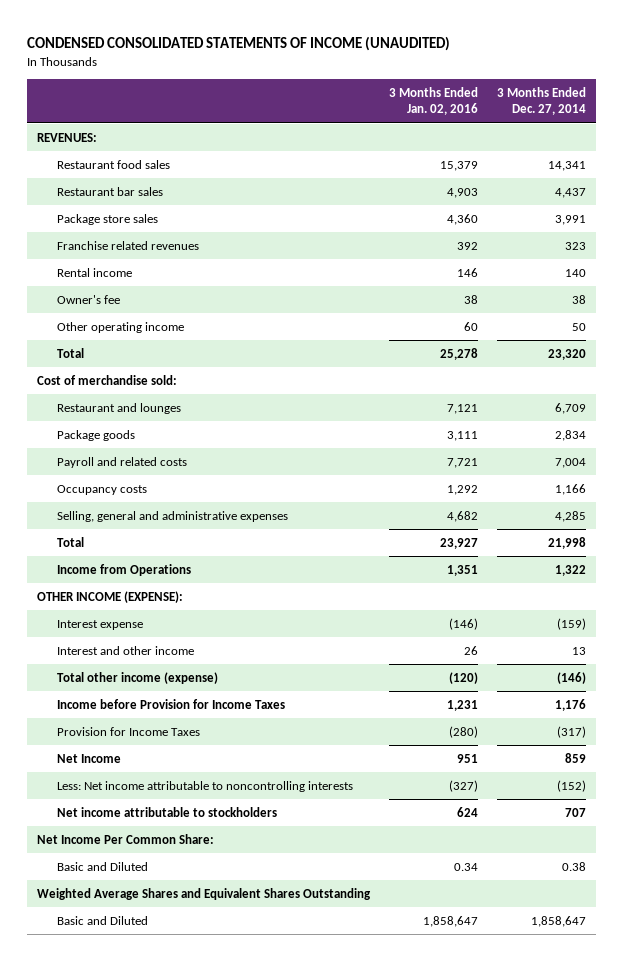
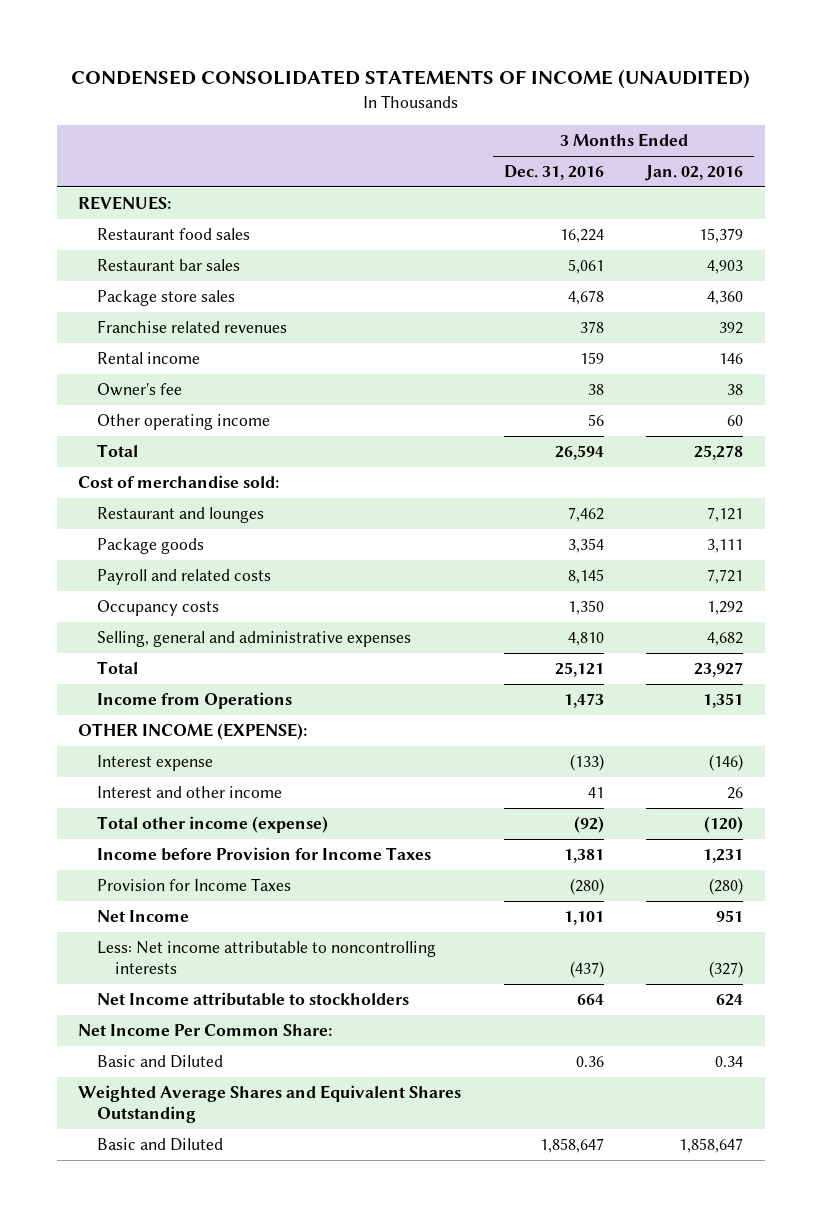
- | 3 Months Ended Jan. 02, 2016 | 3 Months Ended Dec. 27, 2014
+ | 3 Months Ended Dec. 31, 2016 | 3 Months Ended Jan. 02, 2016
- Net income attributable to stockholders | 624 | 707
+ Net Income attributable to stockholders | 664 | 624

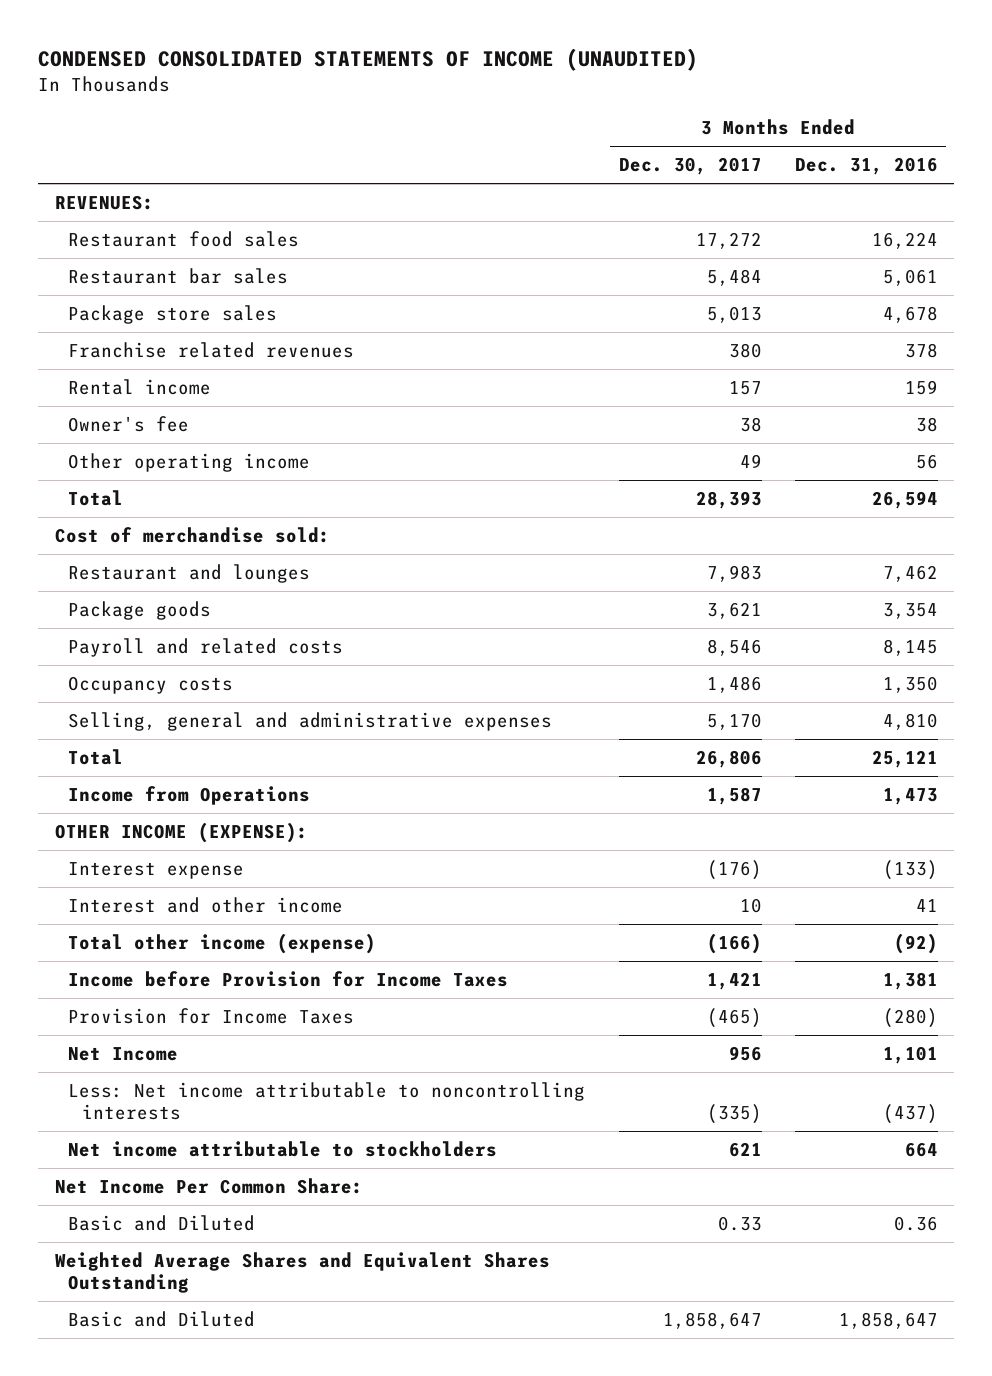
- | 3 Months Ended Dec. 31, 2016 | 3 Months Ended Jan. 02, 2016
+ | 3 Months Ended Dec. 30, 2017 | 3 Months Ended Dec. 31, 2016
- Net Income attributable to stockholders | 664 | 624
+ Net income attributable to stockholders | 621 | 664

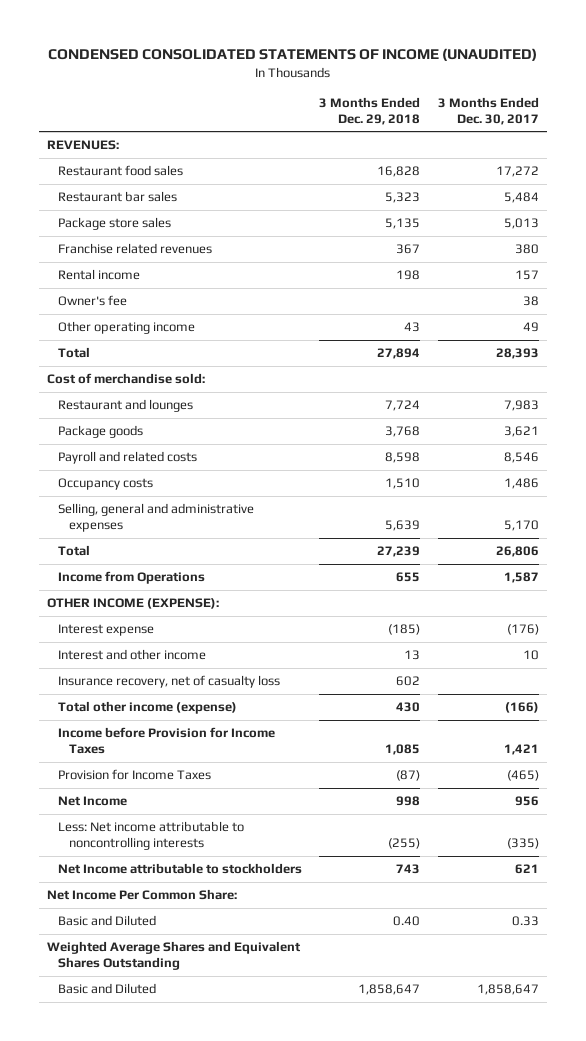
- | 3 Months Ended Dec. 30, 2017 | 3 Months Ended Dec. 31, 2016
+ | 3 Months Ended Dec. 29, 2018 | 3 Months Ended Dec. 30, 2017
+ Insurance recovery, net of casualty loss | 602 |
- Net income attributable to stockholders | 621 | 664
+ Net Income attributable to stockholders | 743 | 621

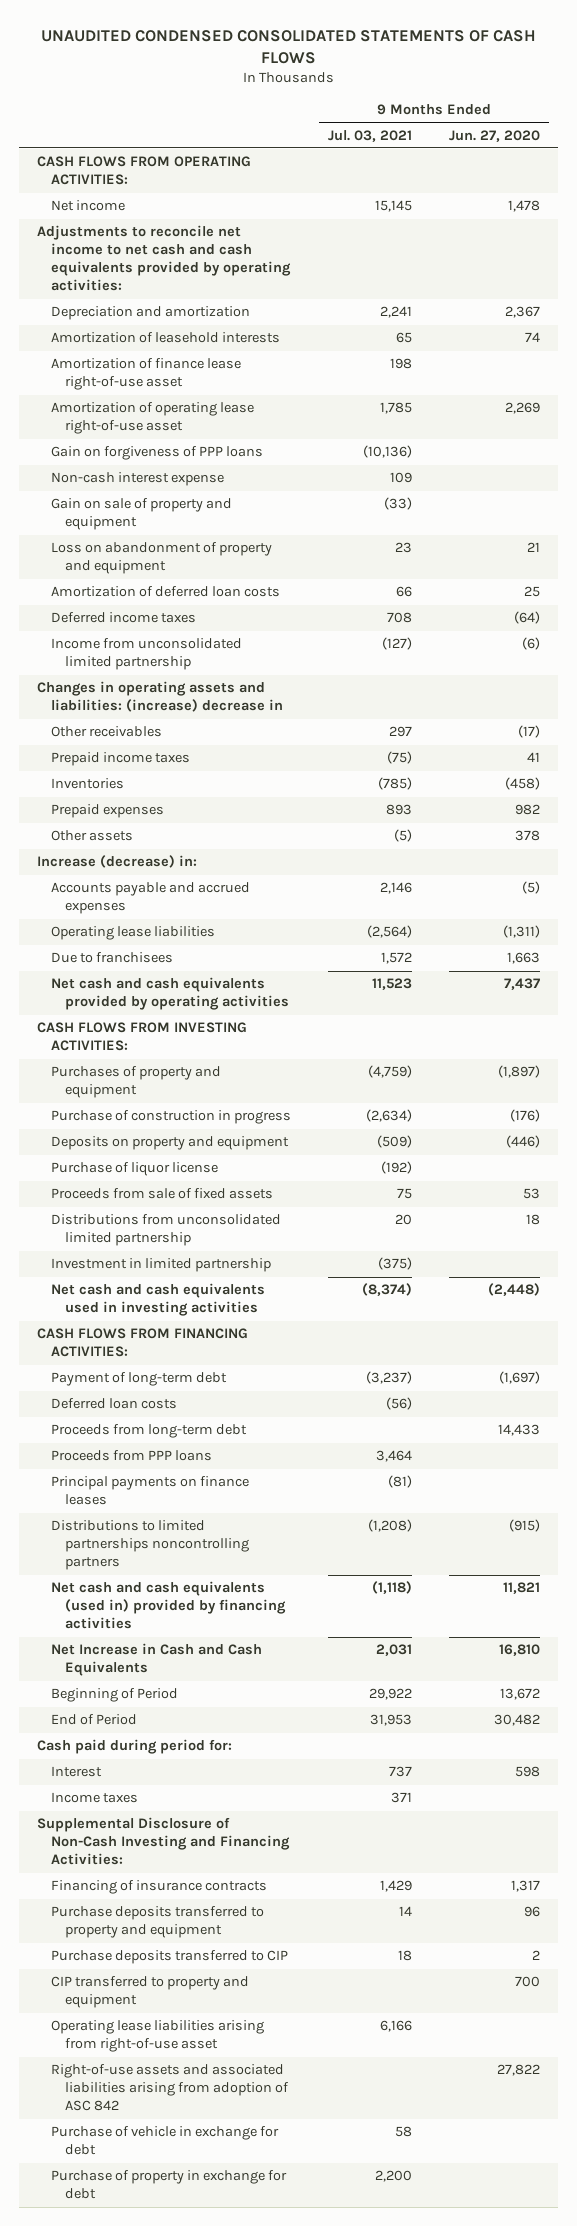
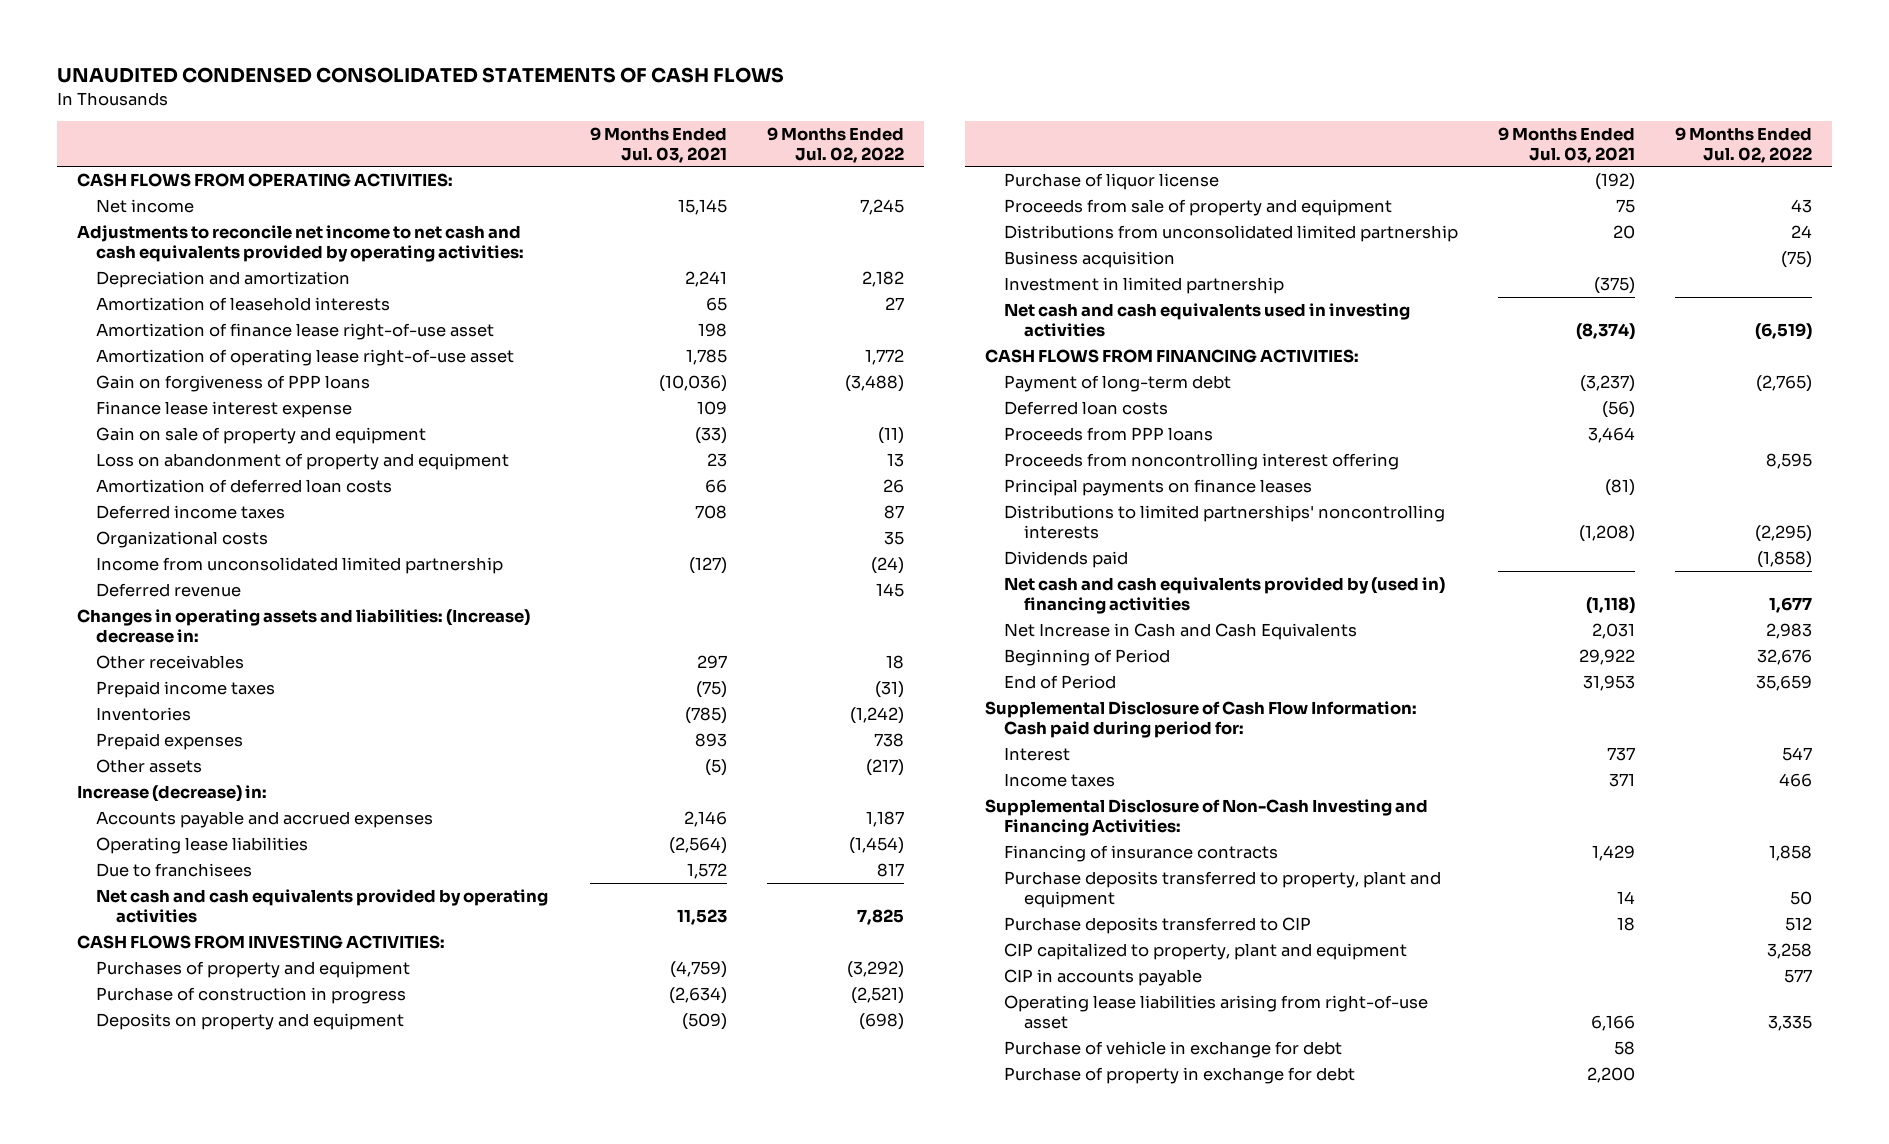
- | 9 Months Ended Jul. 03, 2021 | 9 Months Ended Jun. 27, 2020
+ | 9 Months Ended Jul. 03, 2021 | 9 Months Ended Jul. 02, 2022
- Gain on forgiveness of PPP loans | (10,136) |
- Non-cash interest expense | 109 |
+ Gain on forgiveness of PPP loans | (10,036) | (3,488)
+ Finance lease interest expense | 109 |
+ Organizational costs | | 35
- Changes in operating assets and liabilities: (increase) decrease in
+ Deferred revenue | | 145
+ Changes in operating assets and liabilities: (Increase) decrease in:
- Proceeds from sale of fixed assets | 75 | 53
+ Proceeds from sale of property and equipment | 75 | 43
+ Business acquisition | | (75)
- Proceeds from long-term debt | | 14,433
+ Proceeds from noncontrolling interest offering | | 8,595
- Distributions to limited partnerships noncontrolling partners | (1,208) | (915)
- Net cash and cash equivalents (used in) provided by financing activities | (1,118) | 11,821
+ Distributions to limited partnerships' noncontrolling interests | (1,208) | (2,295)
+ Dividends paid | | (1,858)
+ Net cash and cash equivalents provided by (used in) financing activities | (1,118) | 1,677
- Cash paid during period for:
+ Supplemental Disclosure of Cash Flow Information: Cash paid during period for:
- Purchase deposits transferred to property and equipment | 14 | 96
+ Purchase deposits transferred to property, plant and equipment | 14 | 50
- CIP transferred to property and equipment | | 700
+ CIP capitalized to property, plant and equipment | | 3,258
+ CIP in accounts payable | | 577
- Right-of-use assets and associated liabilities arising from adoption of ASC 842 | | 27,822

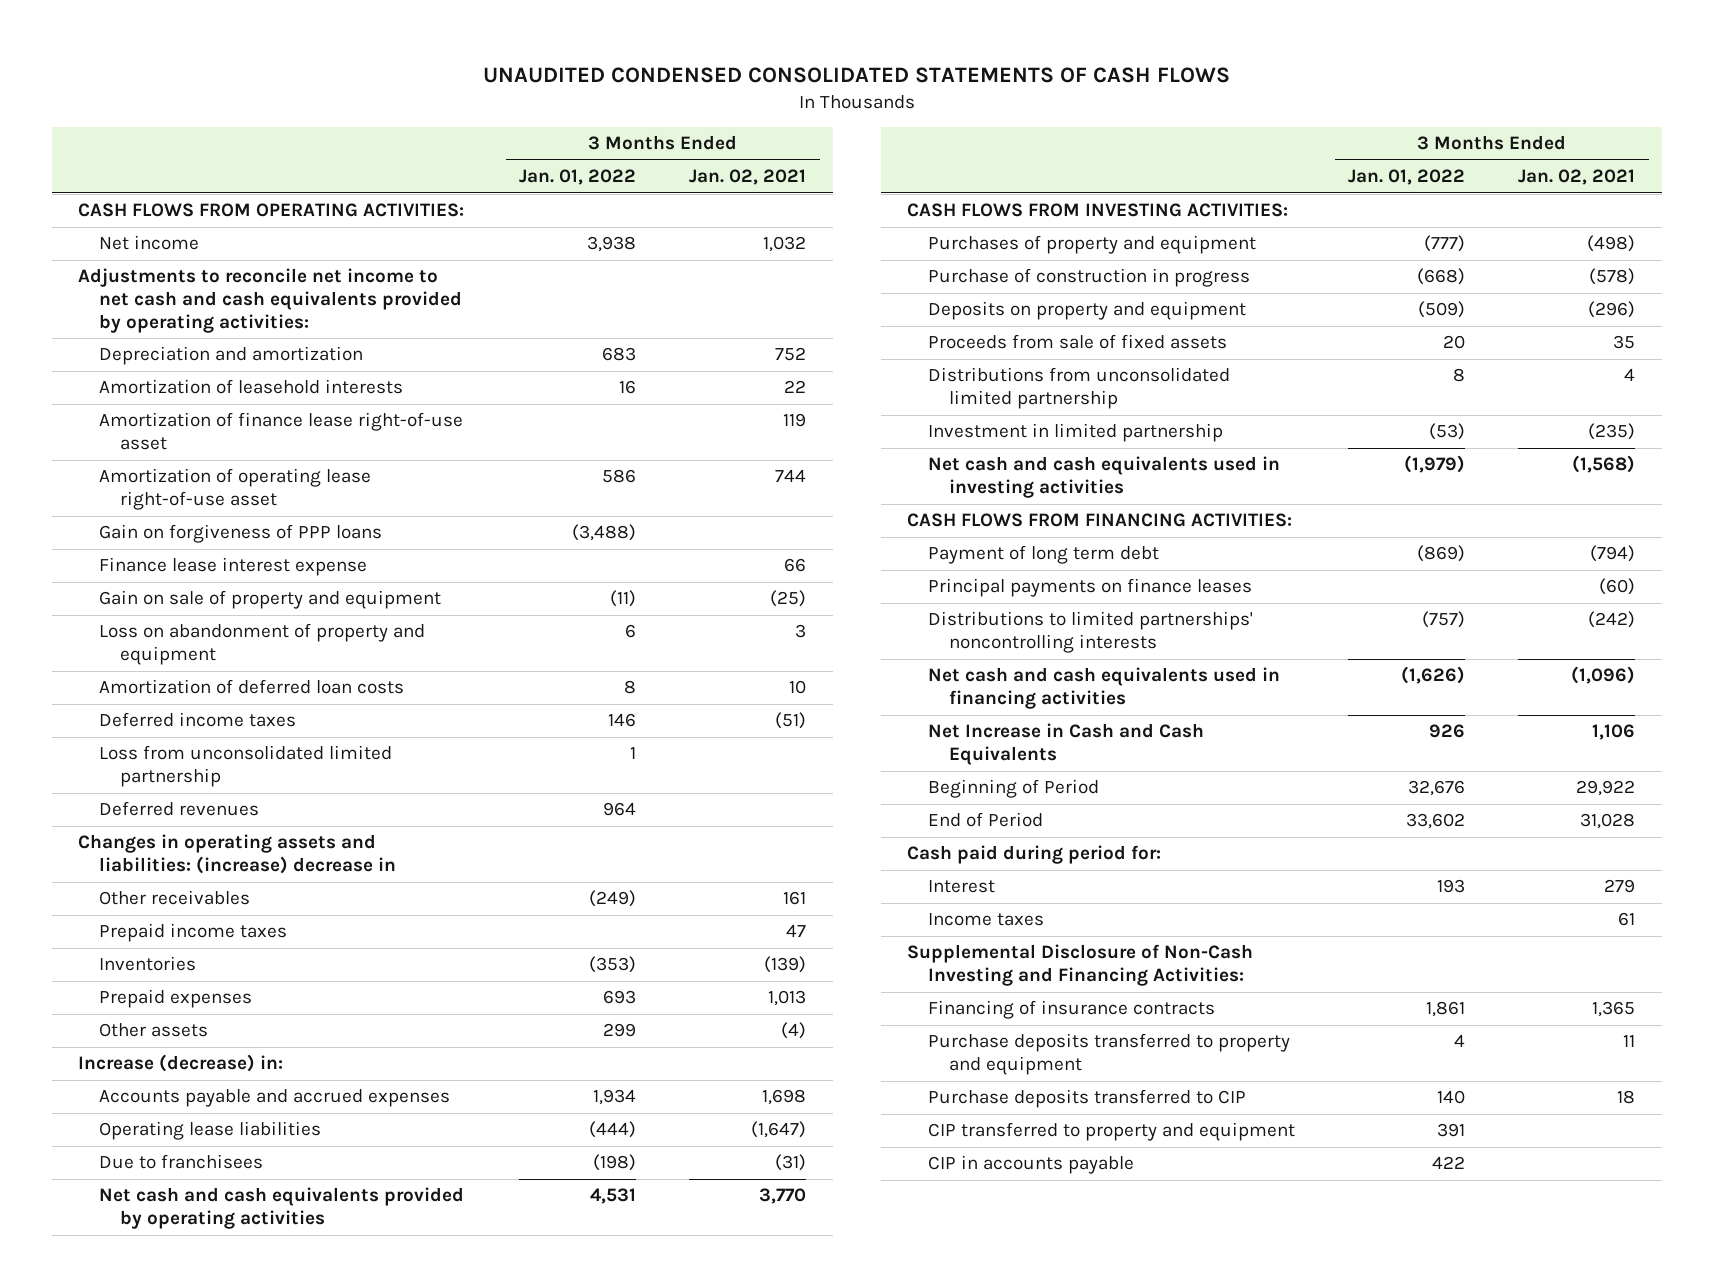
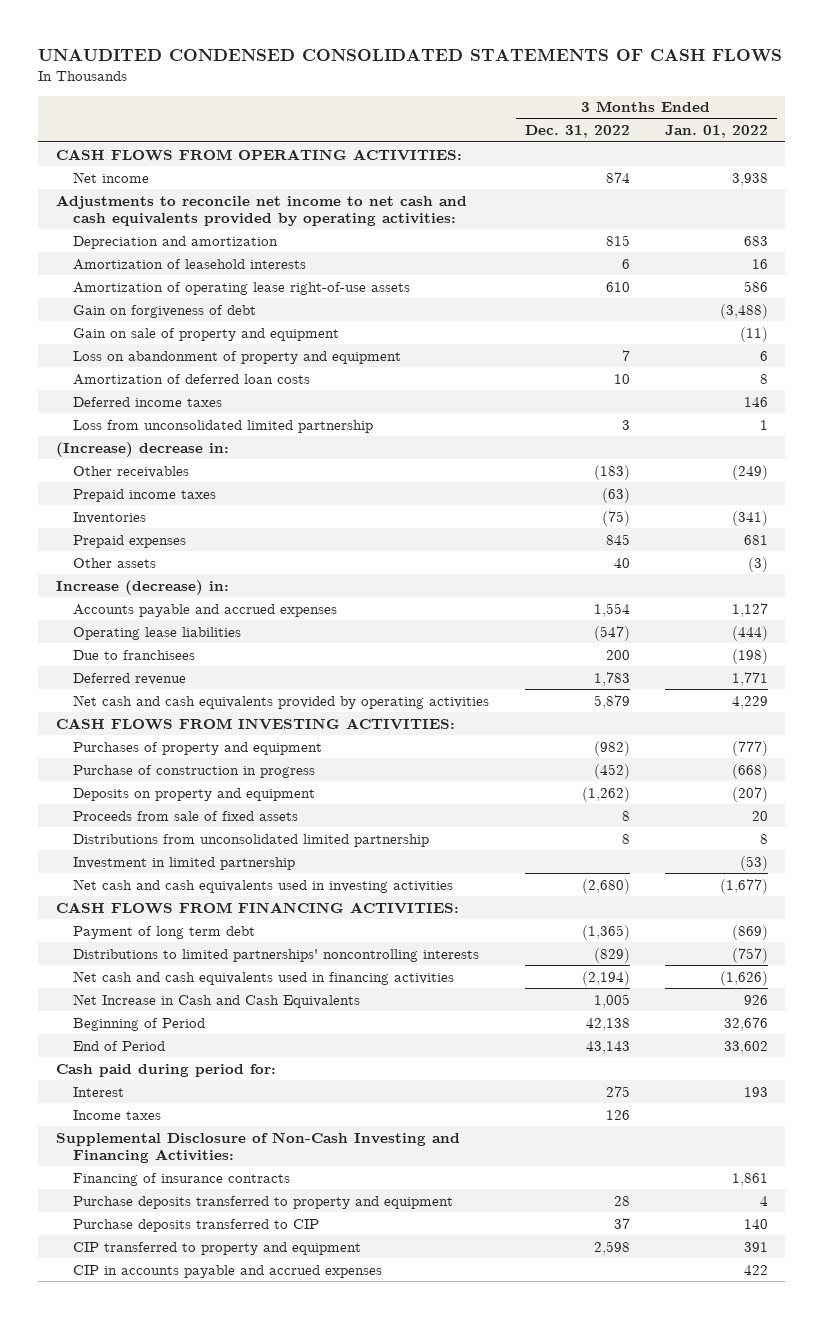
- | 3 Months Ended Jan. 01, 2022 | 3 Months Ended Jan. 02, 2021
+ | 3 Months Ended Dec. 31, 2022 | 3 Months Ended Jan. 01, 2022
- Amortization of finance lease right-of-use asset | | 119
- Amortization of operating lease right-of-use asset | 586 | 744
- Gain on forgiveness of PPP loans | (3,488) |
- Finance lease interest expense | | 66
+ Amortization of operating lease right-of-use assets | 610 | 586
+ Gain on forgiveness of debt | | (3,488)
- Deferred revenues | 964 |
- Changes in operating assets and liabilities: (increase) decrease in
+ (Increase) decrease in:
- Inventories | (353) | (139)
- Prepaid expenses | 693 | 1,013
- Other assets | 299 | (4)
+ Inventories | (75) | (341)
+ Prepaid expenses | 845 | 681
+ Other assets | 40 | (3)
- Accounts payable and accrued expenses | 1,934 | 1,698
+ Accounts payable and accrued expenses | 1,554 | 1,127
- Net cash and cash equivalents provided by operating activities | 4,531 | 3,770
+ Deferred revenue | 1,783 | 1,771
+ Net cash and cash equivalents provided by operating activities | 5,879 | 4,229
- Deposits on property and equipment | (509) | (296)
+ Deposits on property and equipment | (1,262) | (207)
- Net cash and cash equivalents used in investing activities | (1,979) | (1,568)
+ Net cash and cash equivalents used in investing activities | (2,680) | (1,677)
- Principal payments on finance leases | | (60)
- CIP in accounts payable | 422 |
+ CIP in accounts payable and accrued expenses | | 422

